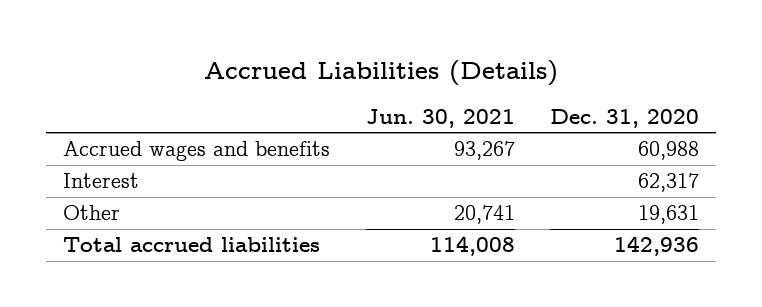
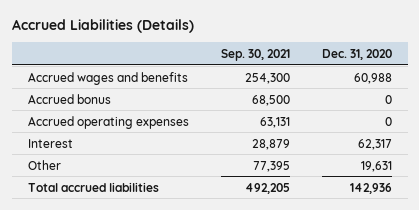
- | Jun. 30, 2021 | Dec. 31, 2020
+ | Sep. 30, 2021 | Dec. 31, 2020
+ Accrued bonus | 68,500 | 0
+ Accrued operating expenses | 63,131 | 0

